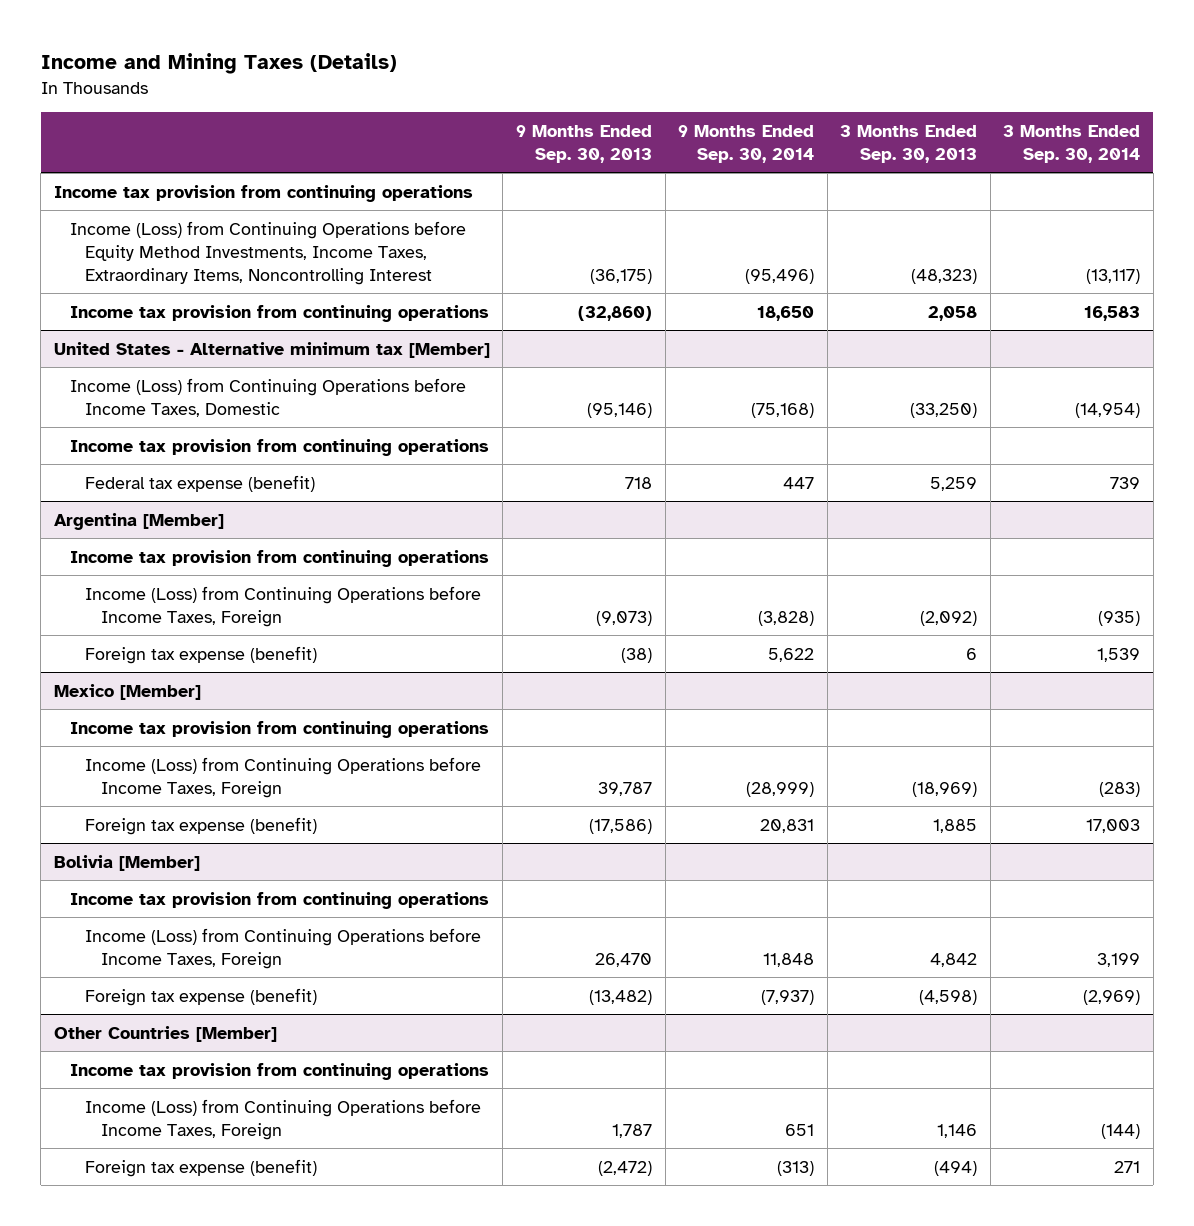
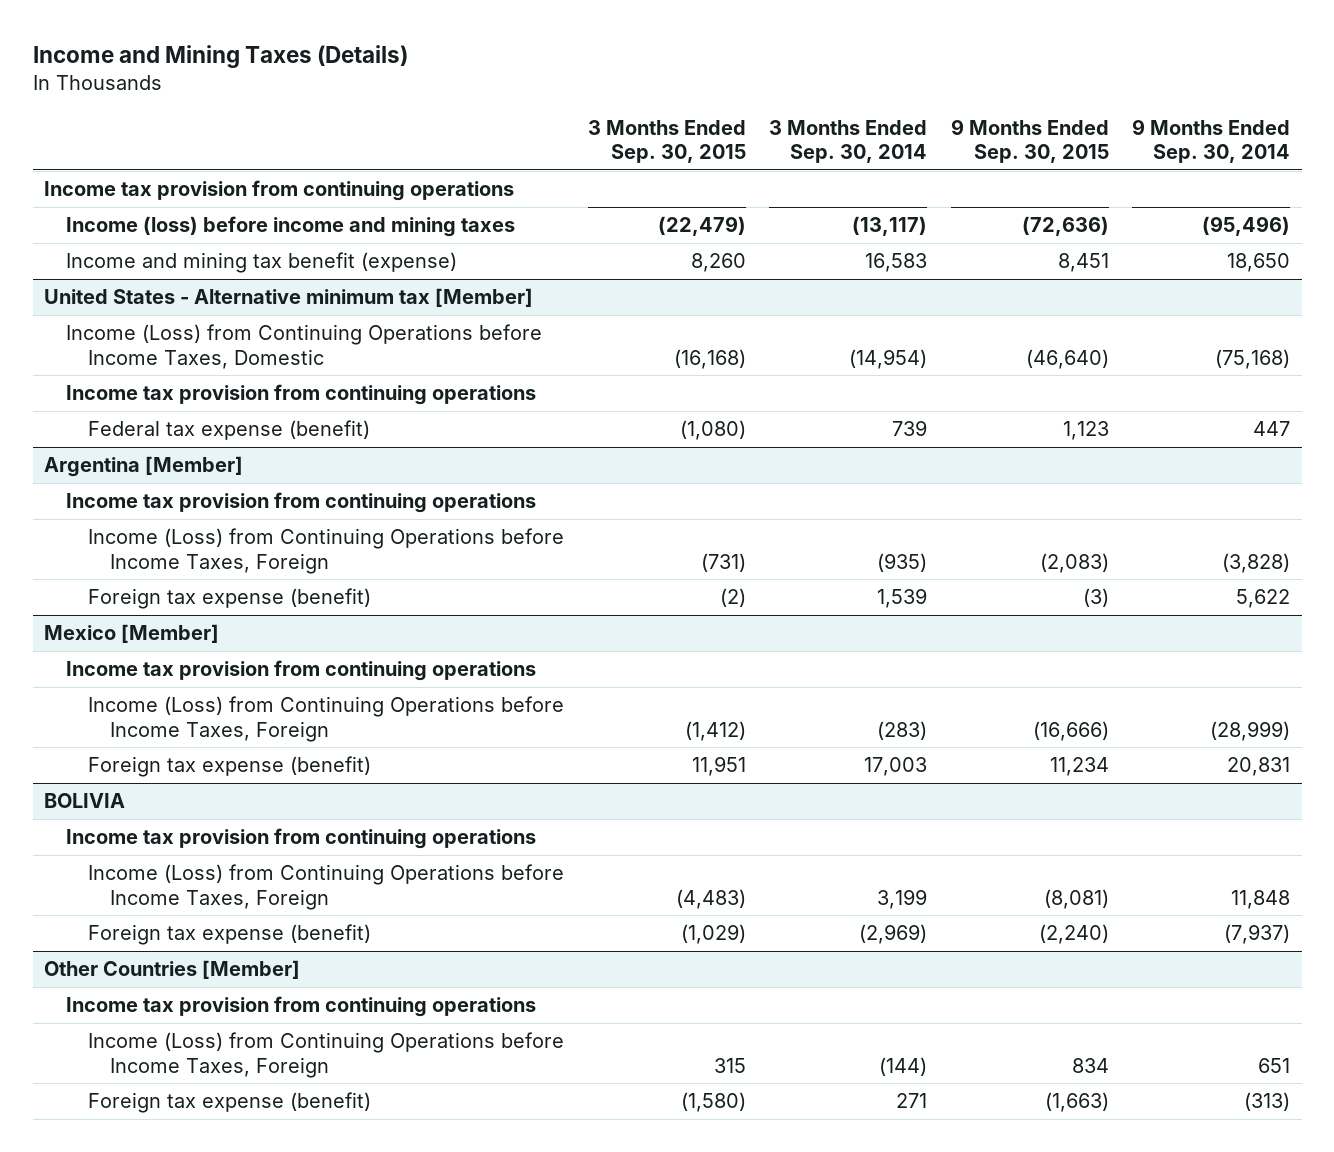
- | 9 Months Ended Sep. 30, 2013 | 9 Months Ended Sep. 30, 2014 | 3 Months Ended Sep. 30, 2013 | 3 Months Ended Sep. 30, 2014
+ | 3 Months Ended Sep. 30, 2015 | 3 Months Ended Sep. 30, 2014 | 9 Months Ended Sep. 30, 2015 | 9 Months Ended Sep. 30, 2014
- Income (Loss) from Continuing Operations before Equity Method Investments, Income Taxes, Extraordinary Items, Noncontrolling Interest | (36,175) | (95,496) | (48,323) | (13,117)
- Income tax provision from continuing operations | (32,860) | 18,650 | 2,058 | 16,583
+ Income (loss) before income and mining taxes | (22,479) | (13,117) | (72,636) | (95,496)
+ Income and mining tax benefit (expense) | 8,260 | 16,583 | 8,451 | 18,650
- Bolivia [Member]
+ BOLIVIA

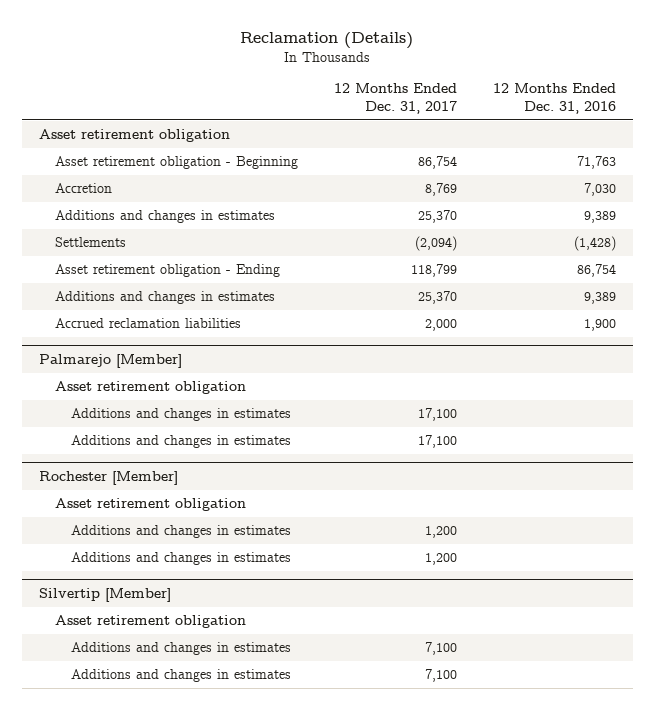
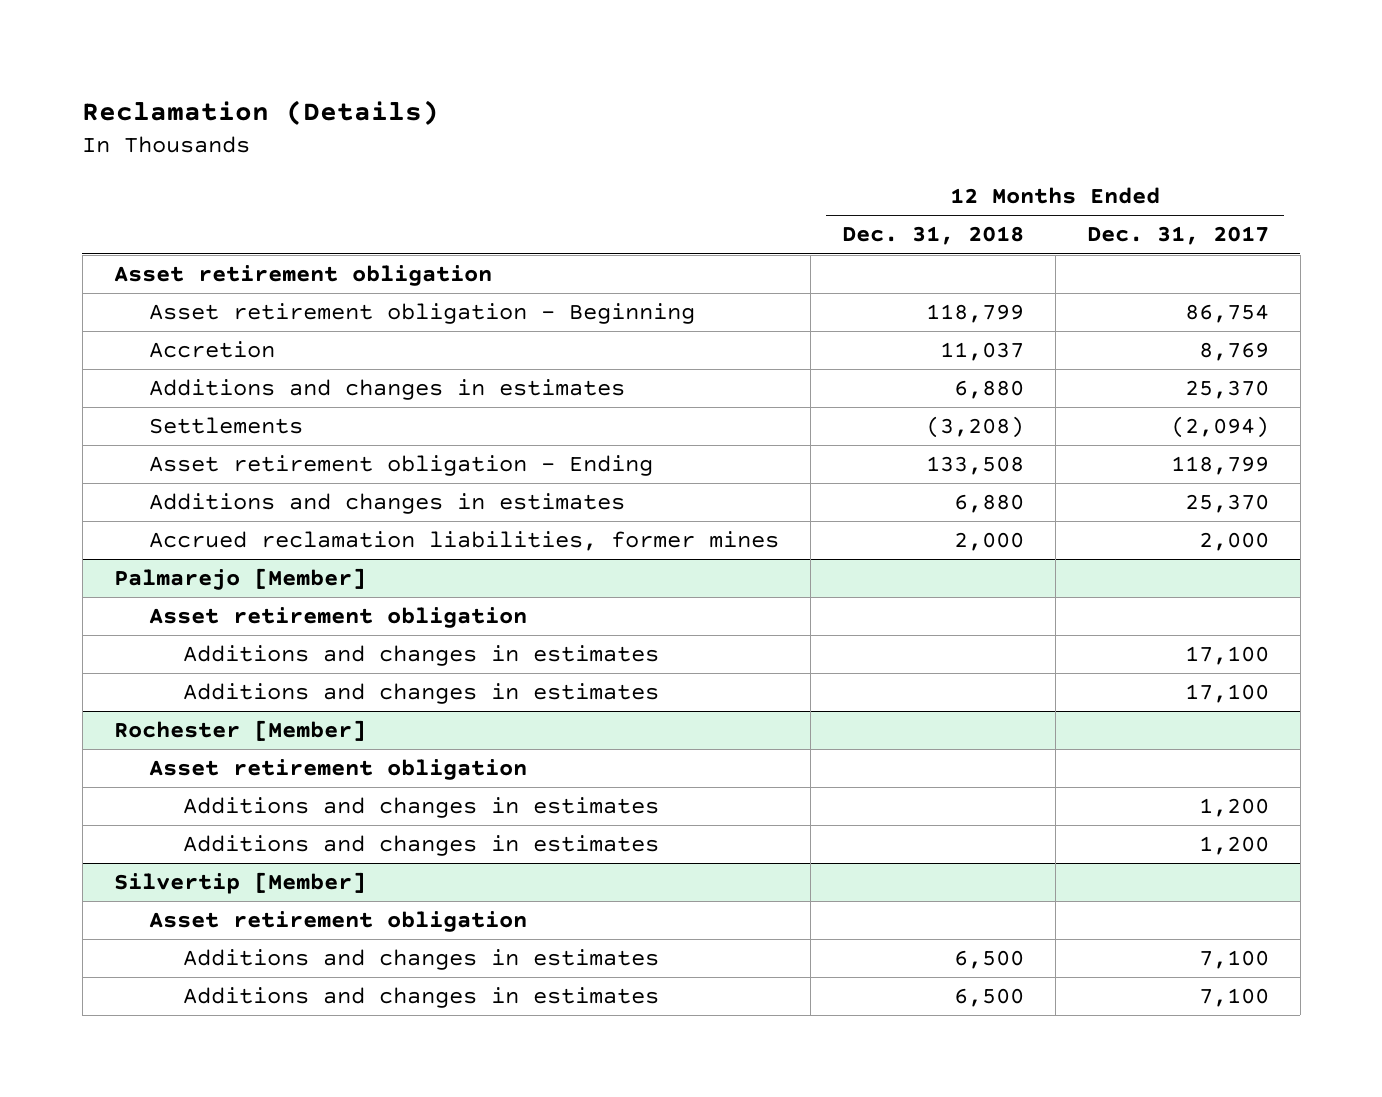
- | 12 Months Ended Dec. 31, 2017 | 12 Months Ended Dec. 31, 2016
+ | 12 Months Ended Dec. 31, 2018 | 12 Months Ended Dec. 31, 2017
- Accrued reclamation liabilities | 2,000 | 1,900
+ Accrued reclamation liabilities, former mines | 2,000 | 2,000

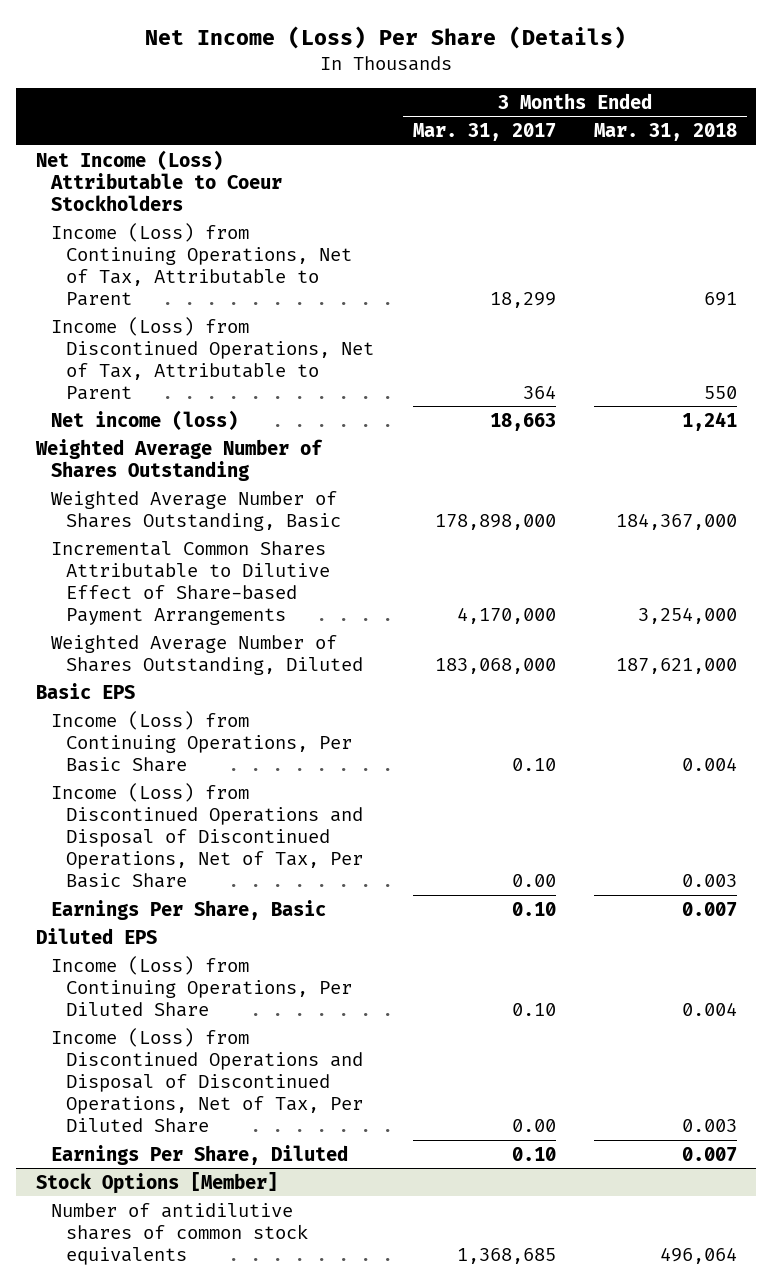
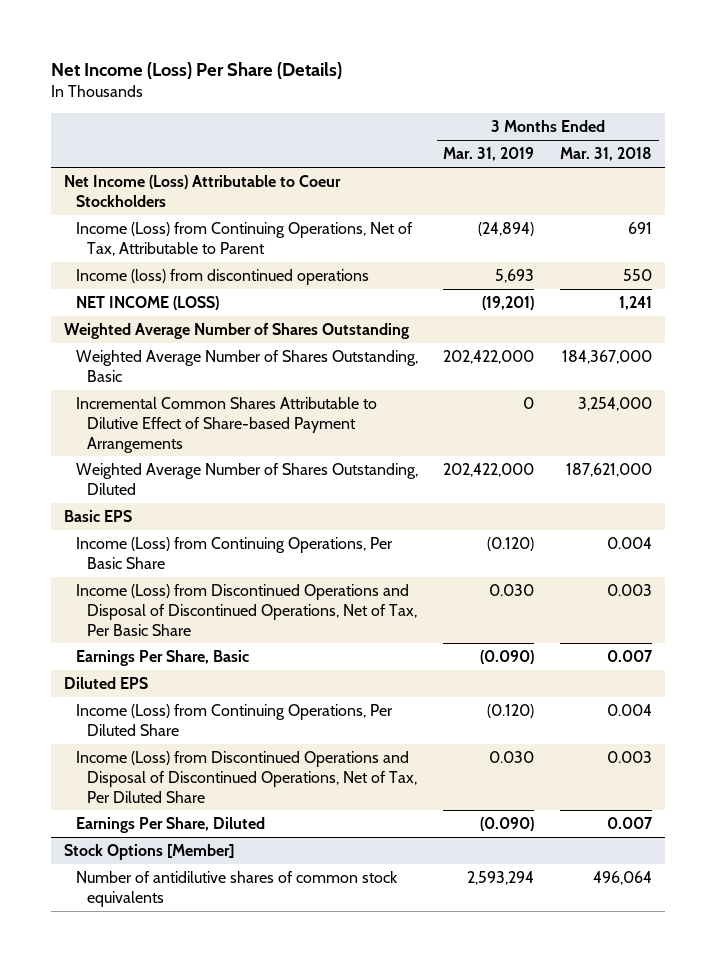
- | 3 Months Ended Mar. 31, 2017 | 3 Months Ended Mar. 31, 2018
+ | 3 Months Ended Mar. 31, 2019 | 3 Months Ended Mar. 31, 2018
- Income (Loss) from Discontinued Operations, Net of Tax, Attributable to Parent | 364 | 550
- Net income (loss) | 18,663 | 1,241
+ Income (loss) from discontinued operations | 5,693 | 550
+ NET INCOME (LOSS) | (19,201) | 1,241

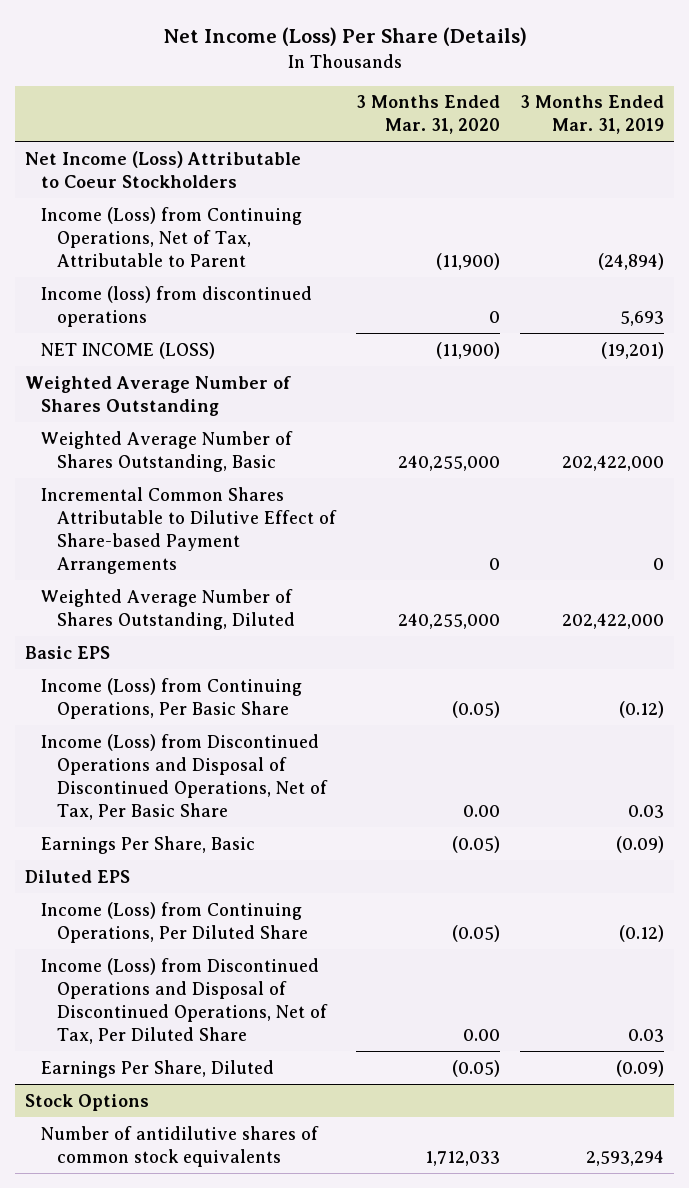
- | 3 Months Ended Mar. 31, 2019 | 3 Months Ended Mar. 31, 2018
+ | 3 Months Ended Mar. 31, 2020 | 3 Months Ended Mar. 31, 2019
- Income (Loss) from Continuing Operations, Per Basic Share | (0.120) | 0.004
- Income (Loss) from Discontinued Operations and Disposal of Discontinued Operations, Net of Tax, Per Basic Share | 0.030 | 0.003
- Earnings Per Share, Basic | (0.090) | 0.007
+ Income (Loss) from Continuing Operations, Per Basic Share | (0.05) | (0.12)
+ Income (Loss) from Discontinued Operations and Disposal of Discontinued Operations, Net of Tax, Per Basic Share | 0.00 | 0.03
+ Earnings Per Share, Basic | (0.05) | (0.09)
- Income (Loss) from Continuing Operations, Per Diluted Share | (0.120) | 0.004
- Income (Loss) from Discontinued Operations and Disposal of Discontinued Operations, Net of Tax, Per Diluted Share | 0.030 | 0.003
- Earnings Per Share, Diluted | (0.090) | 0.007
- Stock Options [Member]
+ Income (Loss) from Continuing Operations, Per Diluted Share | (0.05) | (0.12)
+ Income (Loss) from Discontinued Operations and Disposal of Discontinued Operations, Net of Tax, Per Diluted Share | 0.00 | 0.03
+ Earnings Per Share, Diluted | (0.05) | (0.09)
+ Stock Options

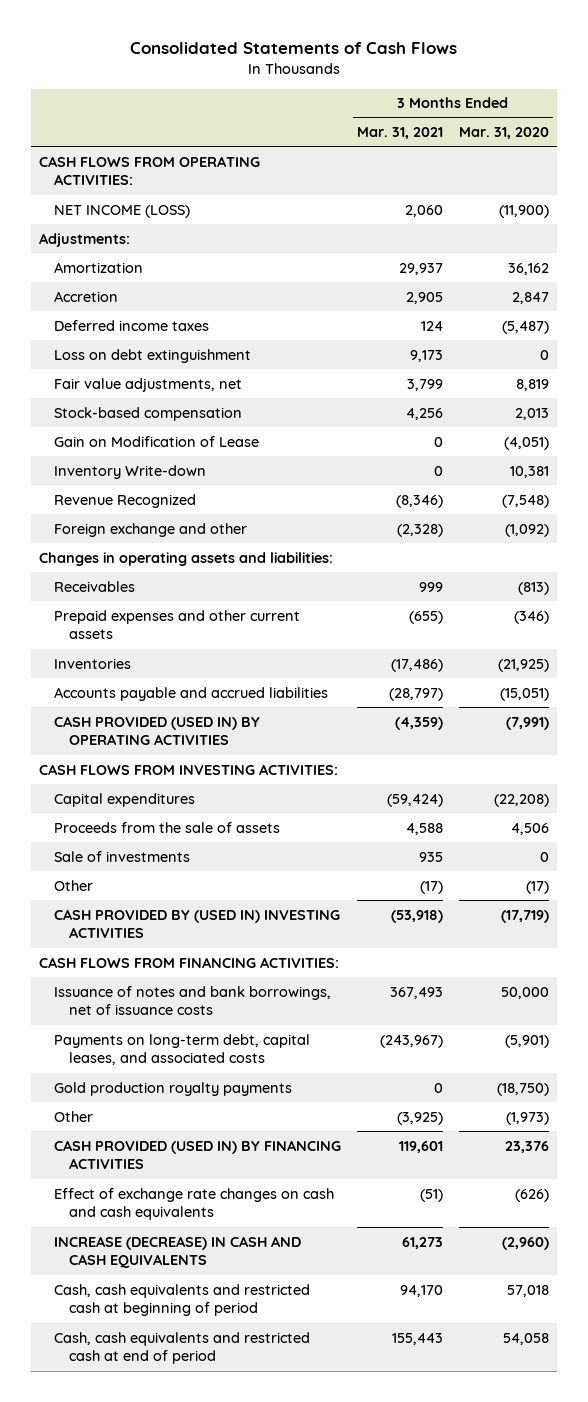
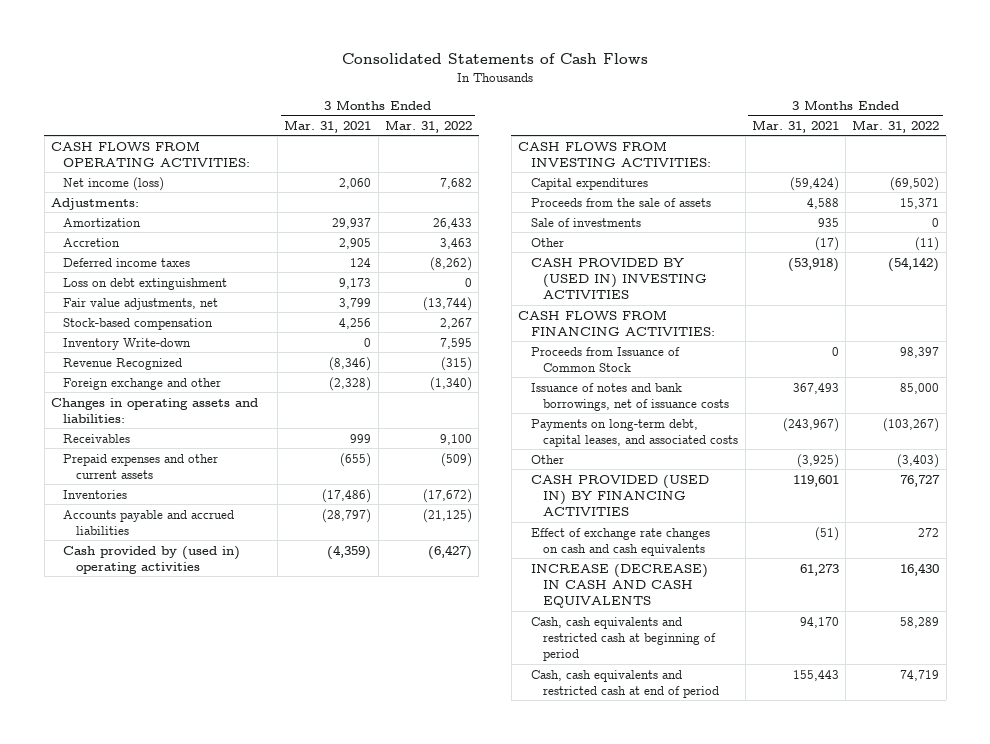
- | 3 Months Ended Mar. 31, 2021 | 3 Months Ended Mar. 31, 2020
+ | 3 Months Ended Mar. 31, 2021 | 3 Months Ended Mar. 31, 2022
- NET INCOME (LOSS) | 2,060 | (11,900)
+ Net income (loss) | 2,060 | 7,682
- Gain on Modification of Lease | 0 | (4,051)
- CASH PROVIDED (USED IN) BY OPERATING ACTIVITIES | (4,359) | (7,991)
+ Cash provided by (used in) operating activities | (4,359) | (6,427)
+ Proceeds from Issuance of Common Stock | 0 | 98,397
- Gold production royalty payments | 0 | (18,750)

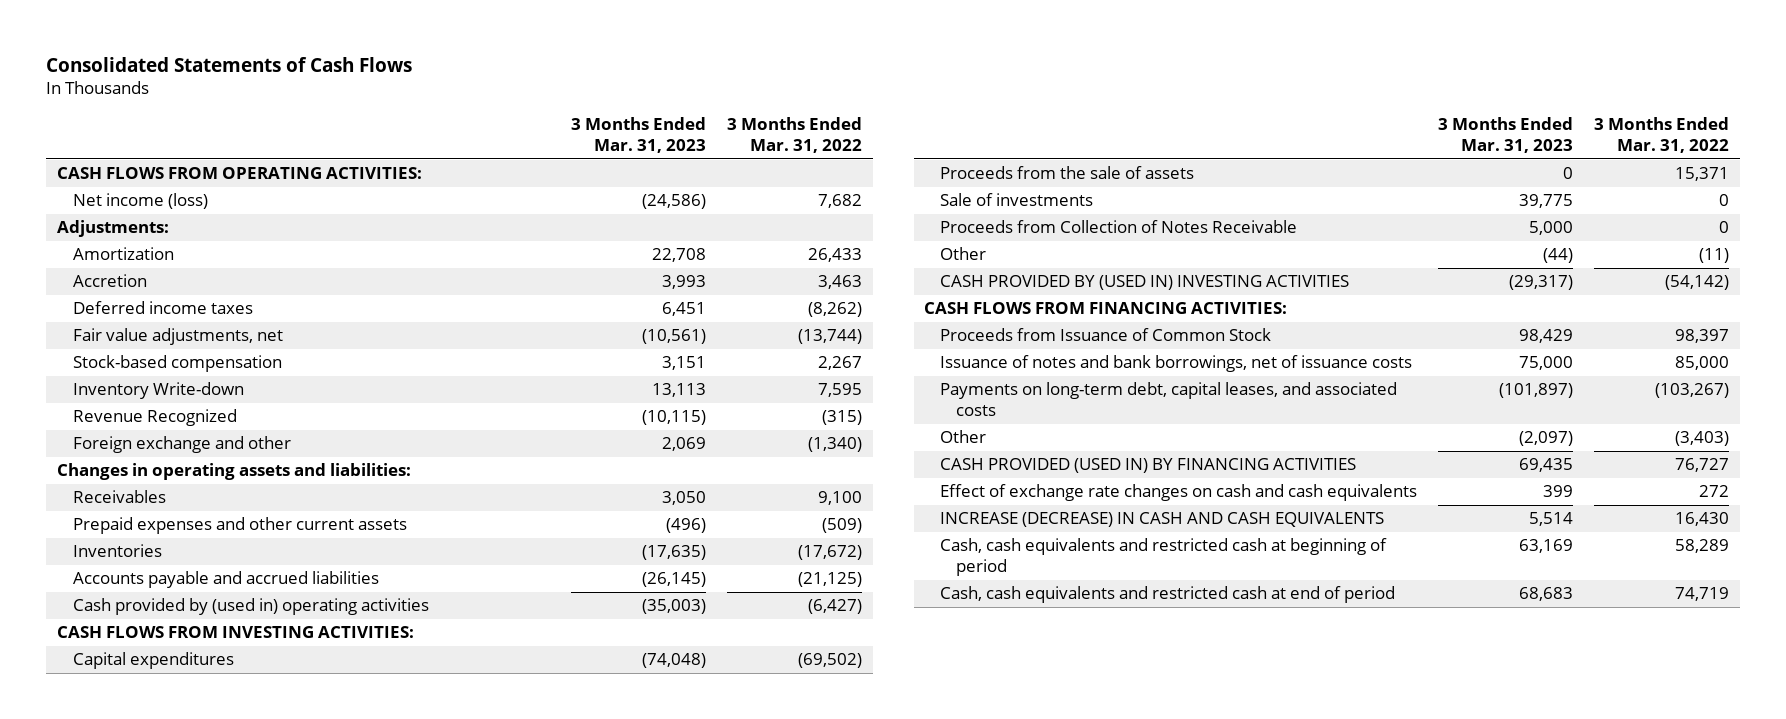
- | 3 Months Ended Mar. 31, 2021 | 3 Months Ended Mar. 31, 2022
+ | 3 Months Ended Mar. 31, 2023 | 3 Months Ended Mar. 31, 2022
- Loss on debt extinguishment | 9,173 | 0
+ Proceeds from Collection of Notes Receivable | 5,000 | 0

